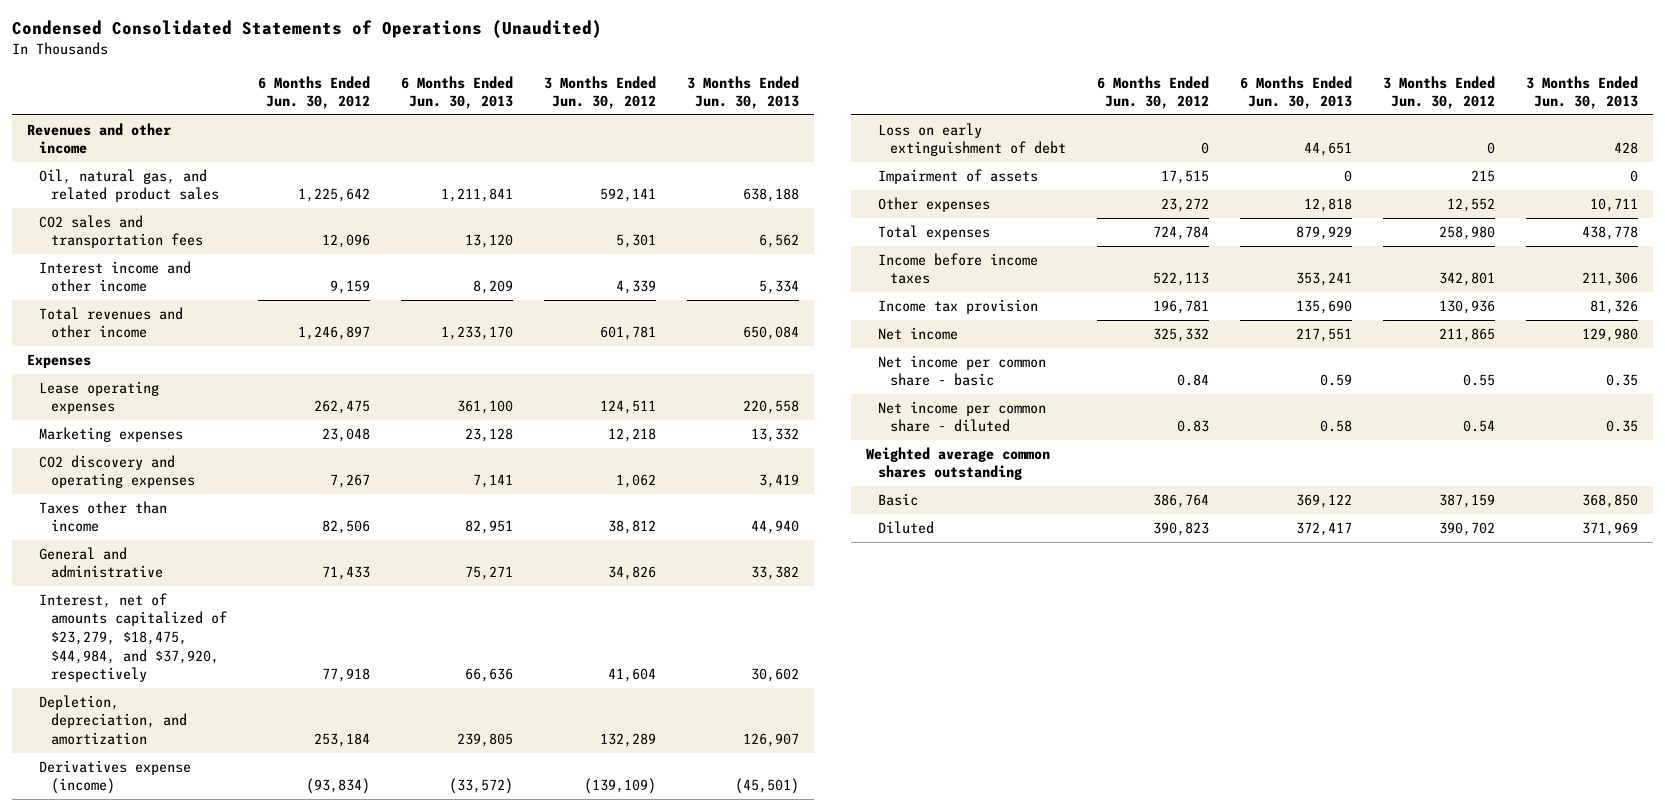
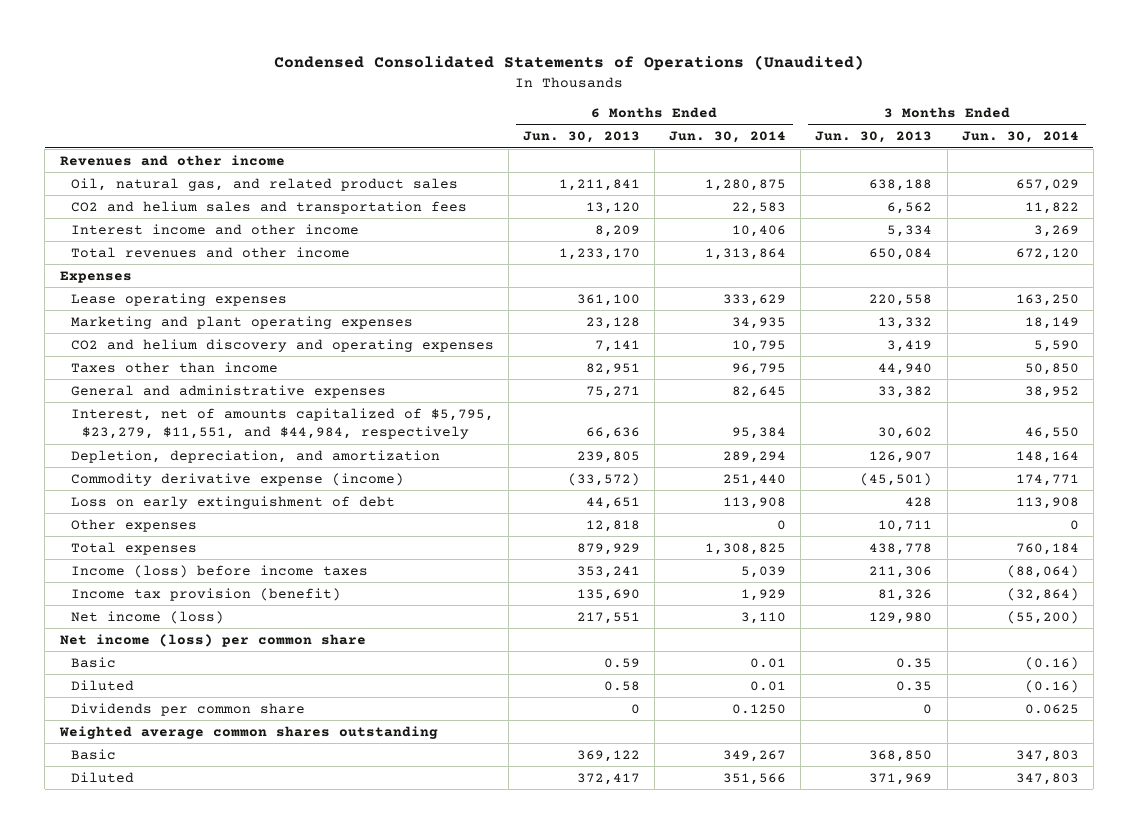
- | 6 Months Ended Jun. 30, 2012 | 6 Months Ended Jun. 30, 2013 | 3 Months Ended Jun. 30, 2012 | 3 Months Ended Jun. 30, 2013
+ | 6 Months Ended Jun. 30, 2013 | 6 Months Ended Jun. 30, 2014 | 3 Months Ended Jun. 30, 2013 | 3 Months Ended Jun. 30, 2014
- CO2 sales and transportation fees | 12,096 | 13,120 | 5,301 | 6,562
+ CO2 and helium sales and transportation fees | 13,120 | 22,583 | 6,562 | 11,822
- Marketing expenses | 23,048 | 23,128 | 12,218 | 13,332
- CO2 discovery and operating expenses | 7,267 | 7,141 | 1,062 | 3,419
+ Marketing and plant operating expenses | 23,128 | 34,935 | 13,332 | 18,149
+ CO2 and helium discovery and operating expenses | 7,141 | 10,795 | 3,419 | 5,590
- General and administrative | 71,433 | 75,271 | 34,826 | 33,382
- Interest, net of amounts capitalized of $23,279, $18,475, $44,984, and $37,920, respectively | 77,918 | 66,636 | 41,604 | 30,602
+ General and administrative expenses | 75,271 | 82,645 | 33,382 | 38,952
+ Interest, net of amounts capitalized of $5,795, $23,279, $11,551, and $44,984, respectively | 66,636 | 95,384 | 30,602 | 46,550
- Derivatives expense (income) | (93,834) | (33,572) | (139,109) | (45,501)
+ Commodity derivative expense (income) | (33,572) | 251,440 | (45,501) | 174,771
- Impairment of assets | 17,515 | 0 | 215 | 0
- Income before income taxes | 522,113 | 353,241 | 342,801 | 211,306
- Income tax provision | 196,781 | 135,690 | 130,936 | 81,326
- Net income | 325,332 | 217,551 | 211,865 | 129,980
- Net income per common share - basic | 0.84 | 0.59 | 0.55 | 0.35
- Net income per common share - diluted | 0.83 | 0.58 | 0.54 | 0.35
+ Income (loss) before income taxes | 353,241 | 5,039 | 211,306 | (88,064)
+ Income tax provision (benefit) | 135,690 | 1,929 | 81,326 | (32,864)
+ Net income (loss) | 217,551 | 3,110 | 129,980 | (55,200)
+ Net income (loss) per common share
+ Basic | 0.59 | 0.01 | 0.35 | (0.16)
+ Diluted | 0.58 | 0.01 | 0.35 | (0.16)
+ Dividends per common share | 0 | 0.1250 | 0 | 0.0625

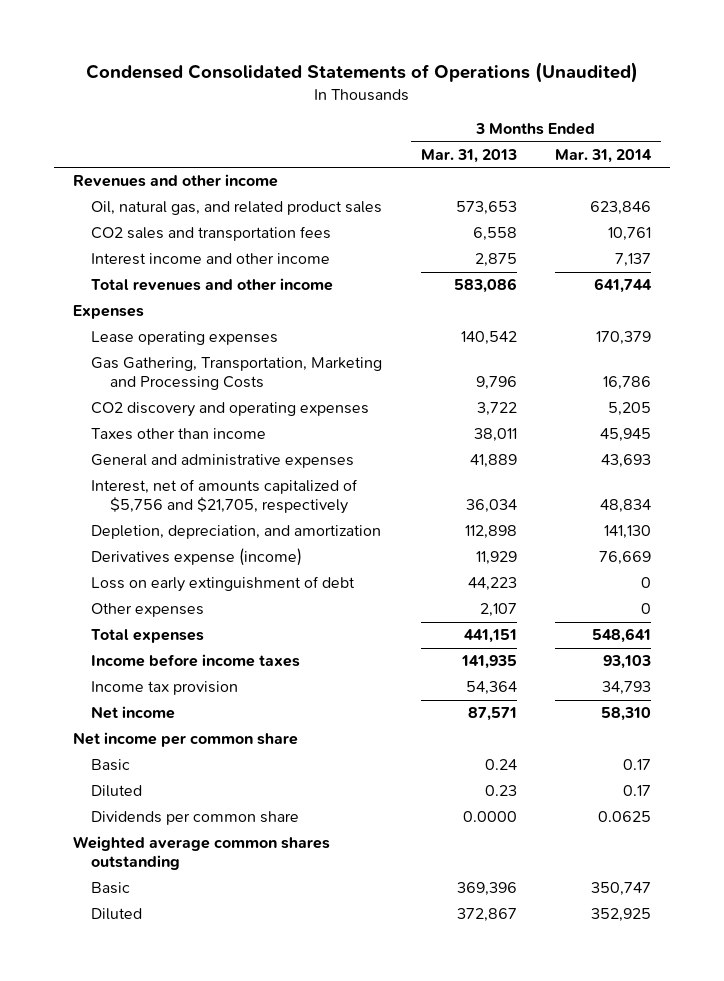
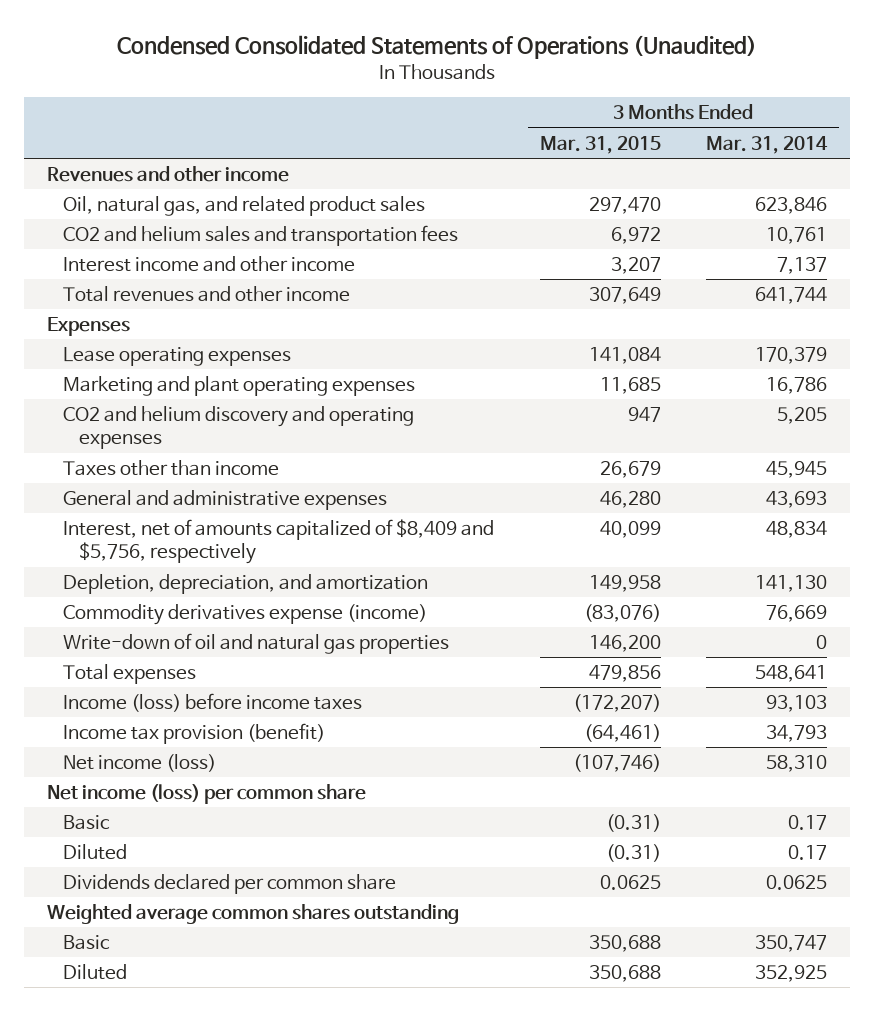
- | 3 Months Ended Mar. 31, 2013 | 3 Months Ended Mar. 31, 2014
+ | 3 Months Ended Mar. 31, 2015 | 3 Months Ended Mar. 31, 2014
- CO2 sales and transportation fees | 6,558 | 10,761
+ CO2 and helium sales and transportation fees | 6,972 | 10,761
- Gas Gathering, Transportation, Marketing and Processing Costs | 9,796 | 16,786
- CO2 discovery and operating expenses | 3,722 | 5,205
+ Marketing and plant operating expenses | 11,685 | 16,786
+ CO2 and helium discovery and operating expenses | 947 | 5,205
- Interest, net of amounts capitalized of $5,756 and $21,705, respectively | 36,034 | 48,834
+ Interest, net of amounts capitalized of $8,409 and $5,756, respectively | 40,099 | 48,834
- Derivatives expense (income) | 11,929 | 76,669
- Loss on early extinguishment of debt | 44,223 | 0
- Other expenses | 2,107 | 0
+ Commodity derivatives expense (income) | (83,076) | 76,669
+ Write-down of oil and natural gas properties | 146,200 | 0
- Income before income taxes | 141,935 | 93,103
- Income tax provision | 54,364 | 34,793
- Net income | 87,571 | 58,310
- Net income per common share
+ Income (loss) before income taxes | (172,207) | 93,103
+ Income tax provision (benefit) | (64,461) | 34,793
+ Net income (loss) | (107,746) | 58,310
+ Net income (loss) per common share
- Dividends per common share | 0.0000 | 0.0625
+ Dividends declared per common share | 0.0625 | 0.0625

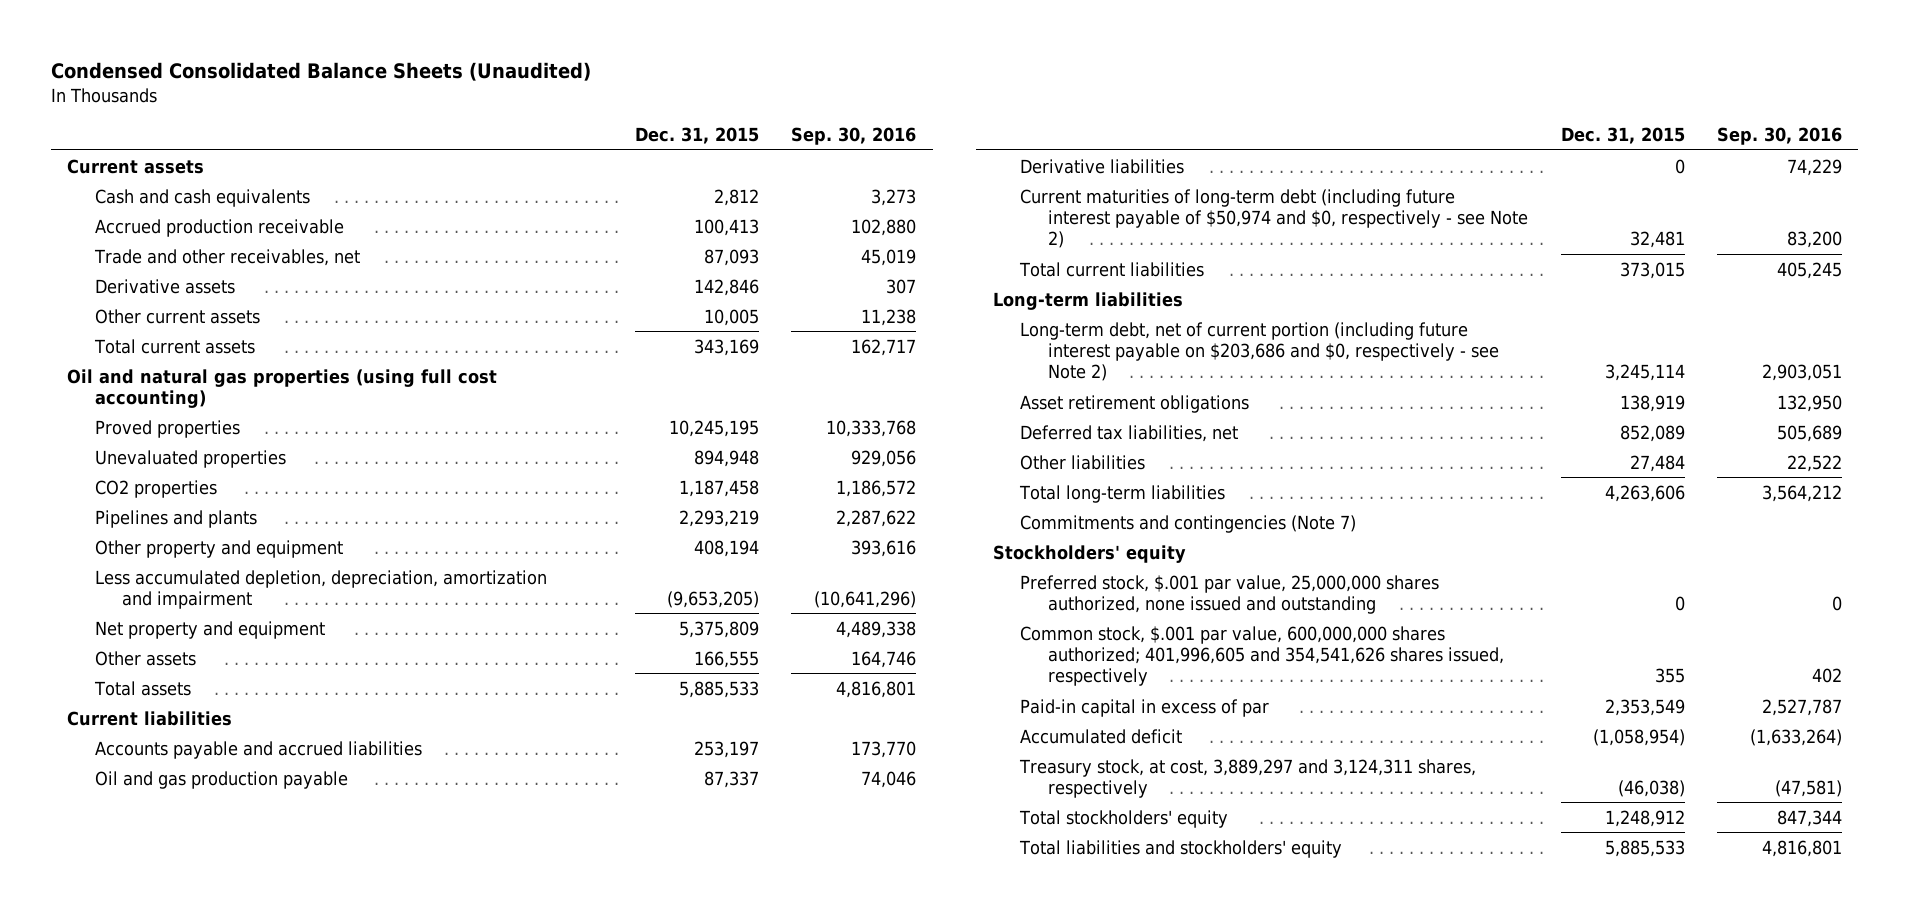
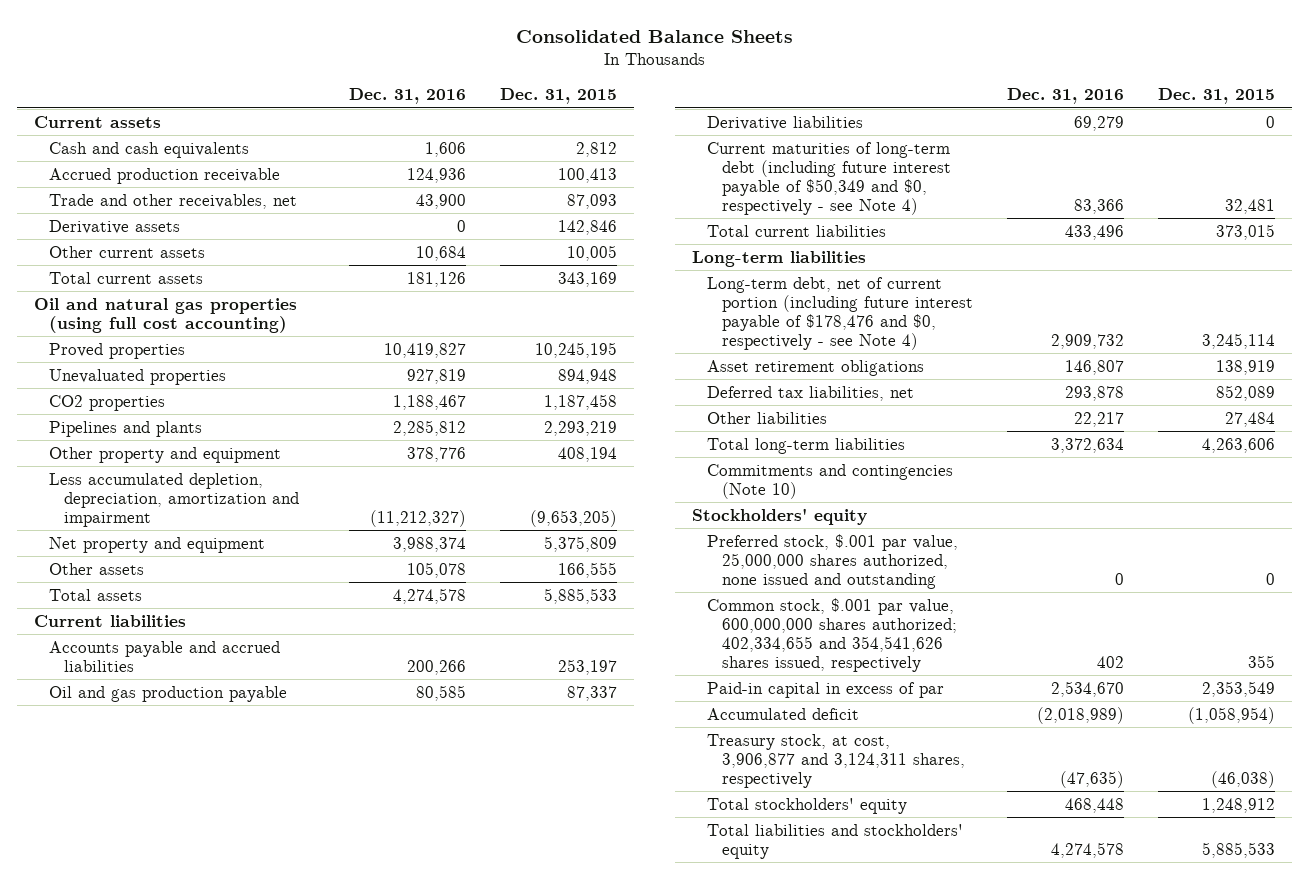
- Condensed Consolidated Balance Sheets (Unaudited)
+ Consolidated Balance Sheets
- | Dec. 31, 2015 | Sep. 30, 2016
+ | Dec. 31, 2016 | Dec. 31, 2015
- Current maturities of long-term debt (including future interest payable of $50,974 and $0, respectively - see Note 2) | 32,481 | 83,200
+ Current maturities of long-term debt (including future interest payable of $50,349 and $0, respectively - see Note 4) | 83,366 | 32,481
- Long-term debt, net of current portion (including future interest payable on $203,686 and $0, respectively - see Note 2) | 3,245,114 | 2,903,051
+ Long-term debt, net of current portion (including future interest payable of $178,476 and $0, respectively - see Note 4) | 2,909,732 | 3,245,114
- Commitments and contingencies (Note 7)
+ Commitments and contingencies (Note 10)
- Common stock, $.001 par value, 600,000,000 shares authorized; 401,996,605 and 354,541,626 shares issued, respectively | 355 | 402
+ Common stock, $.001 par value, 600,000,000 shares authorized; 402,334,655 and 354,541,626 shares issued, respectively | 402 | 355
- Treasury stock, at cost, 3,889,297 and 3,124,311 shares, respectively | (46,038) | (47,581)
+ Treasury stock, at cost, 3,906,877 and 3,124,311 shares, respectively | (47,635) | (46,038)

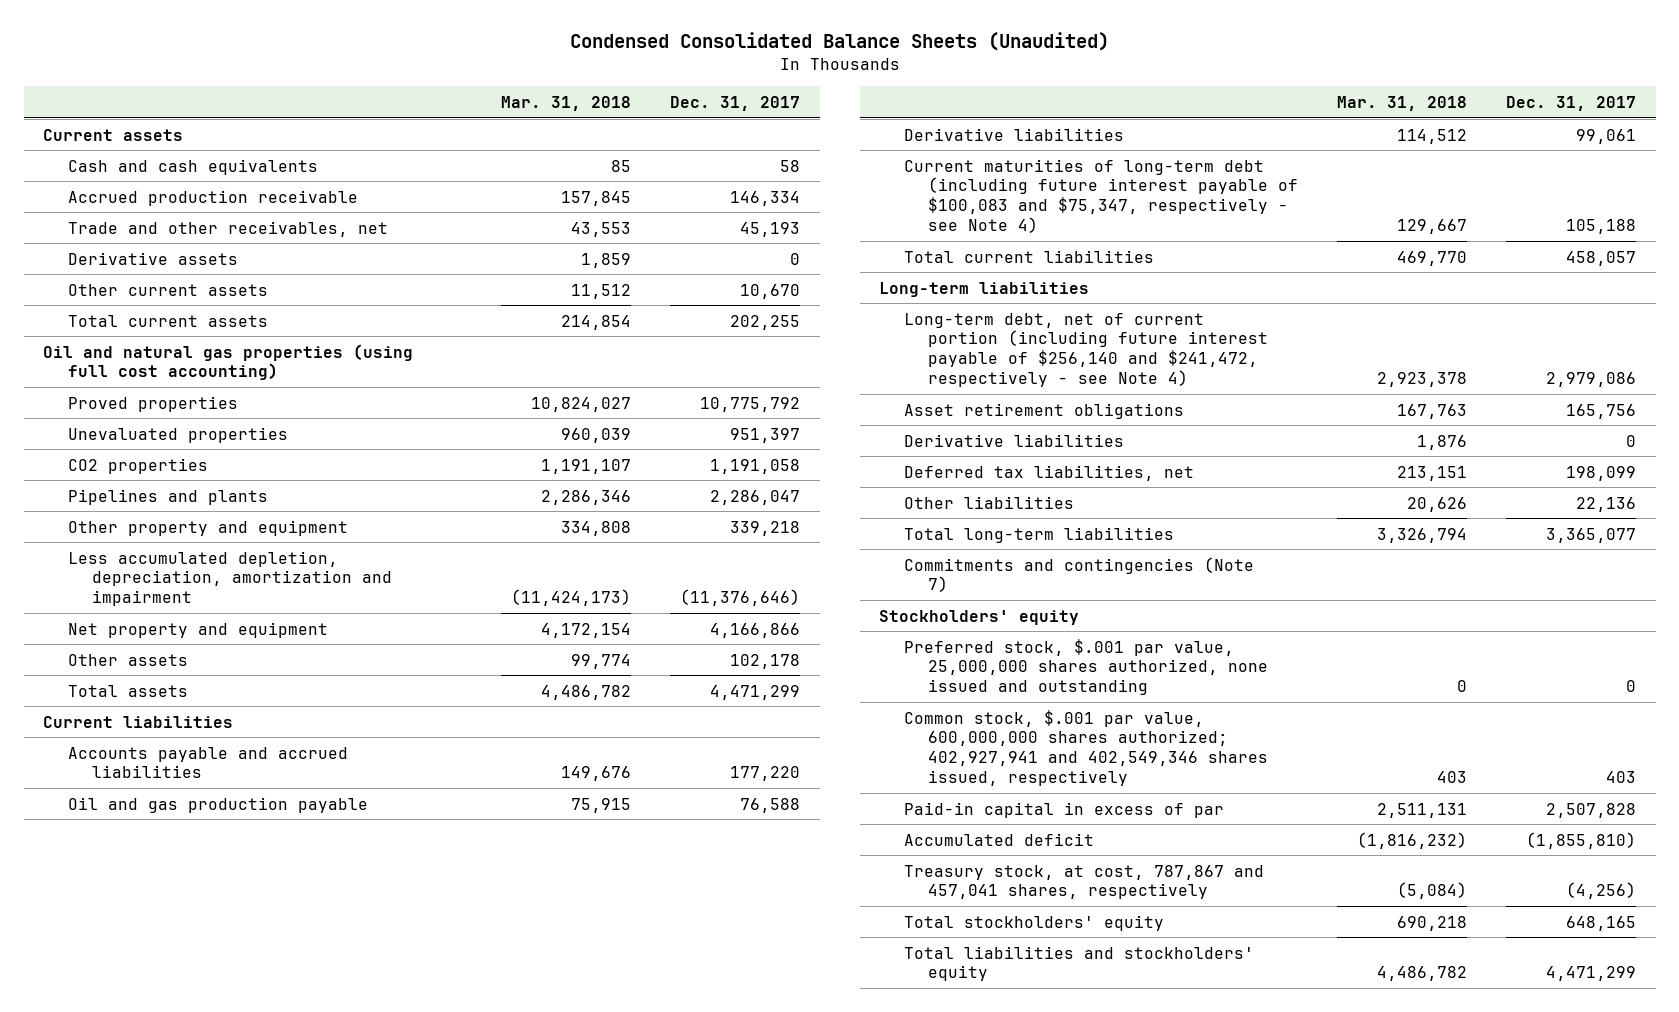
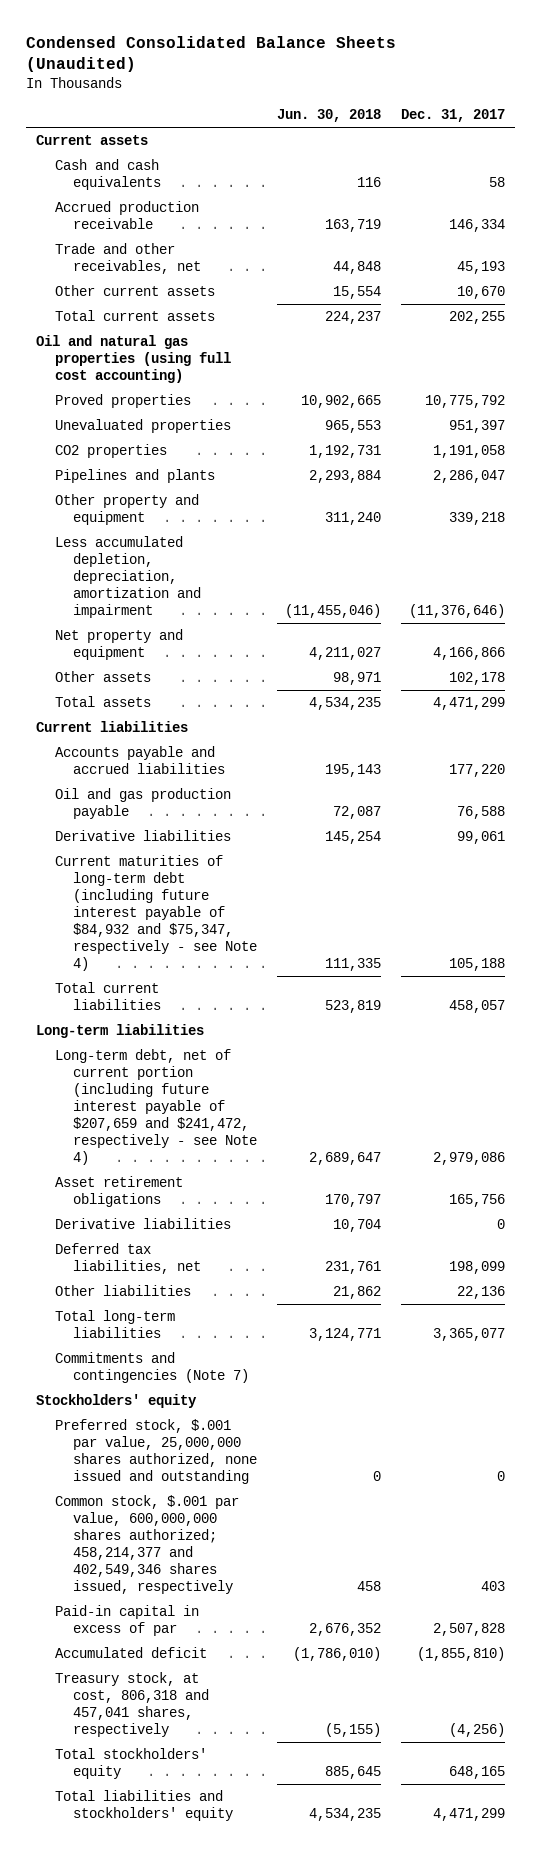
- | Mar. 31, 2018 | Dec. 31, 2017
+ | Jun. 30, 2018 | Dec. 31, 2017
- Derivative assets | 1,859 | 0
- Current maturities of long-term debt (including future interest payable of $100,083 and $75,347, respectively - see Note 4) | 129,667 | 105,188
+ Current maturities of long-term debt (including future interest payable of $84,932 and $75,347, respectively - see Note 4) | 111,335 | 105,188
- Long-term debt, net of current portion (including future interest payable of $256,140 and $241,472, respectively - see Note 4) | 2,923,378 | 2,979,086
+ Long-term debt, net of current portion (including future interest payable of $207,659 and $241,472, respectively - see Note 4) | 2,689,647 | 2,979,086
- Common stock, $.001 par value, 600,000,000 shares authorized; 402,927,941 and 402,549,346 shares issued, respectively | 403 | 403
+ Common stock, $.001 par value, 600,000,000 shares authorized; 458,214,377 and 402,549,346 shares issued, respectively | 458 | 403
- Treasury stock, at cost, 787,867 and 457,041 shares, respectively | (5,084) | (4,256)
+ Treasury stock, at cost, 806,318 and 457,041 shares, respectively | (5,155) | (4,256)

